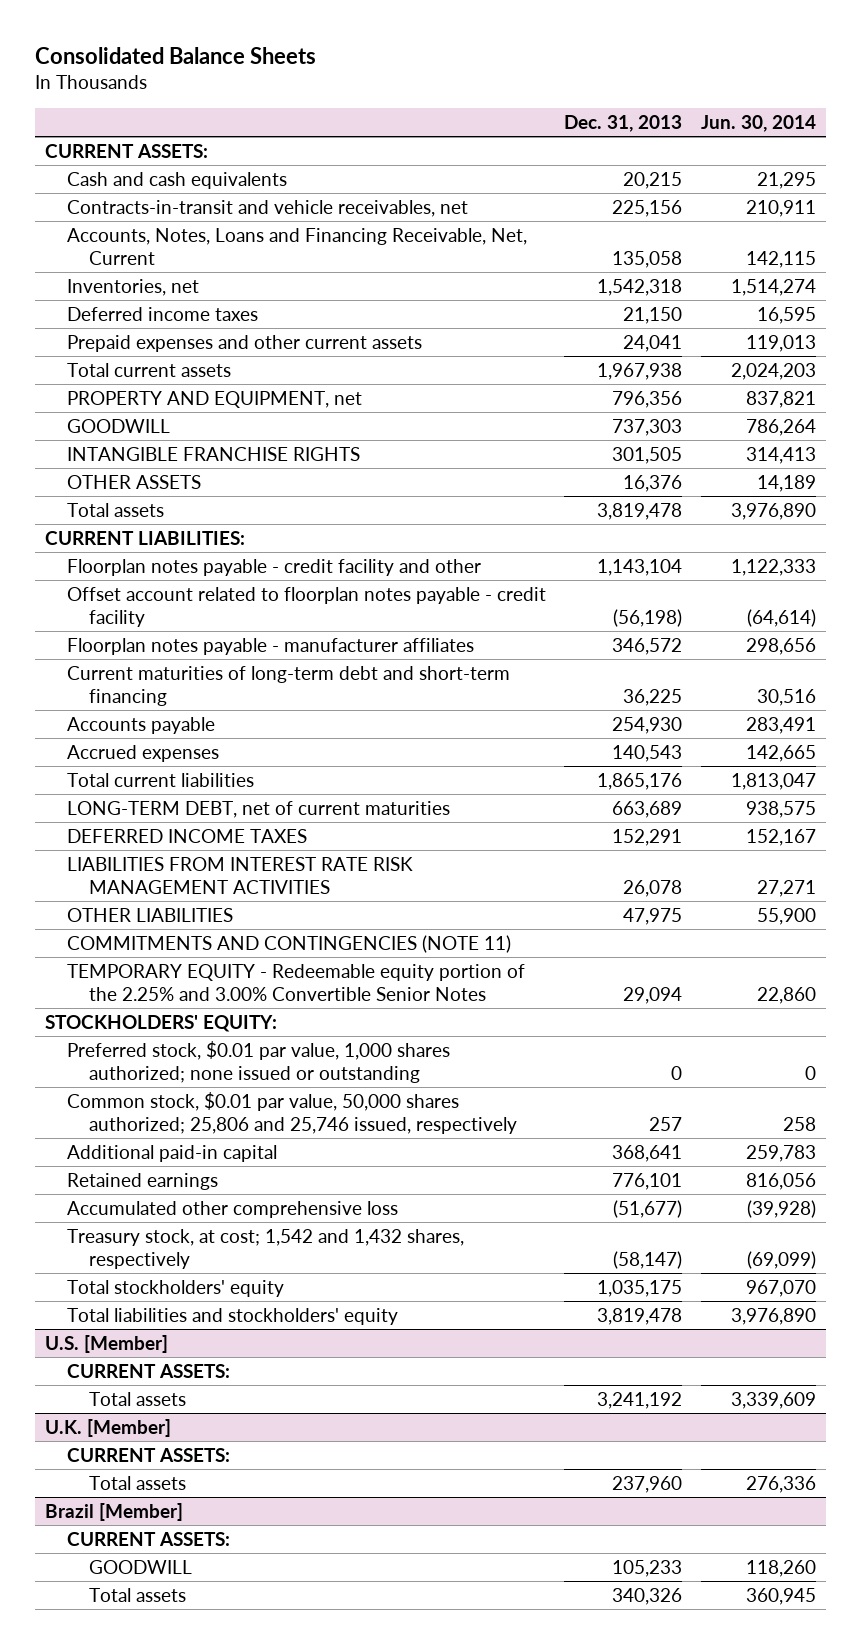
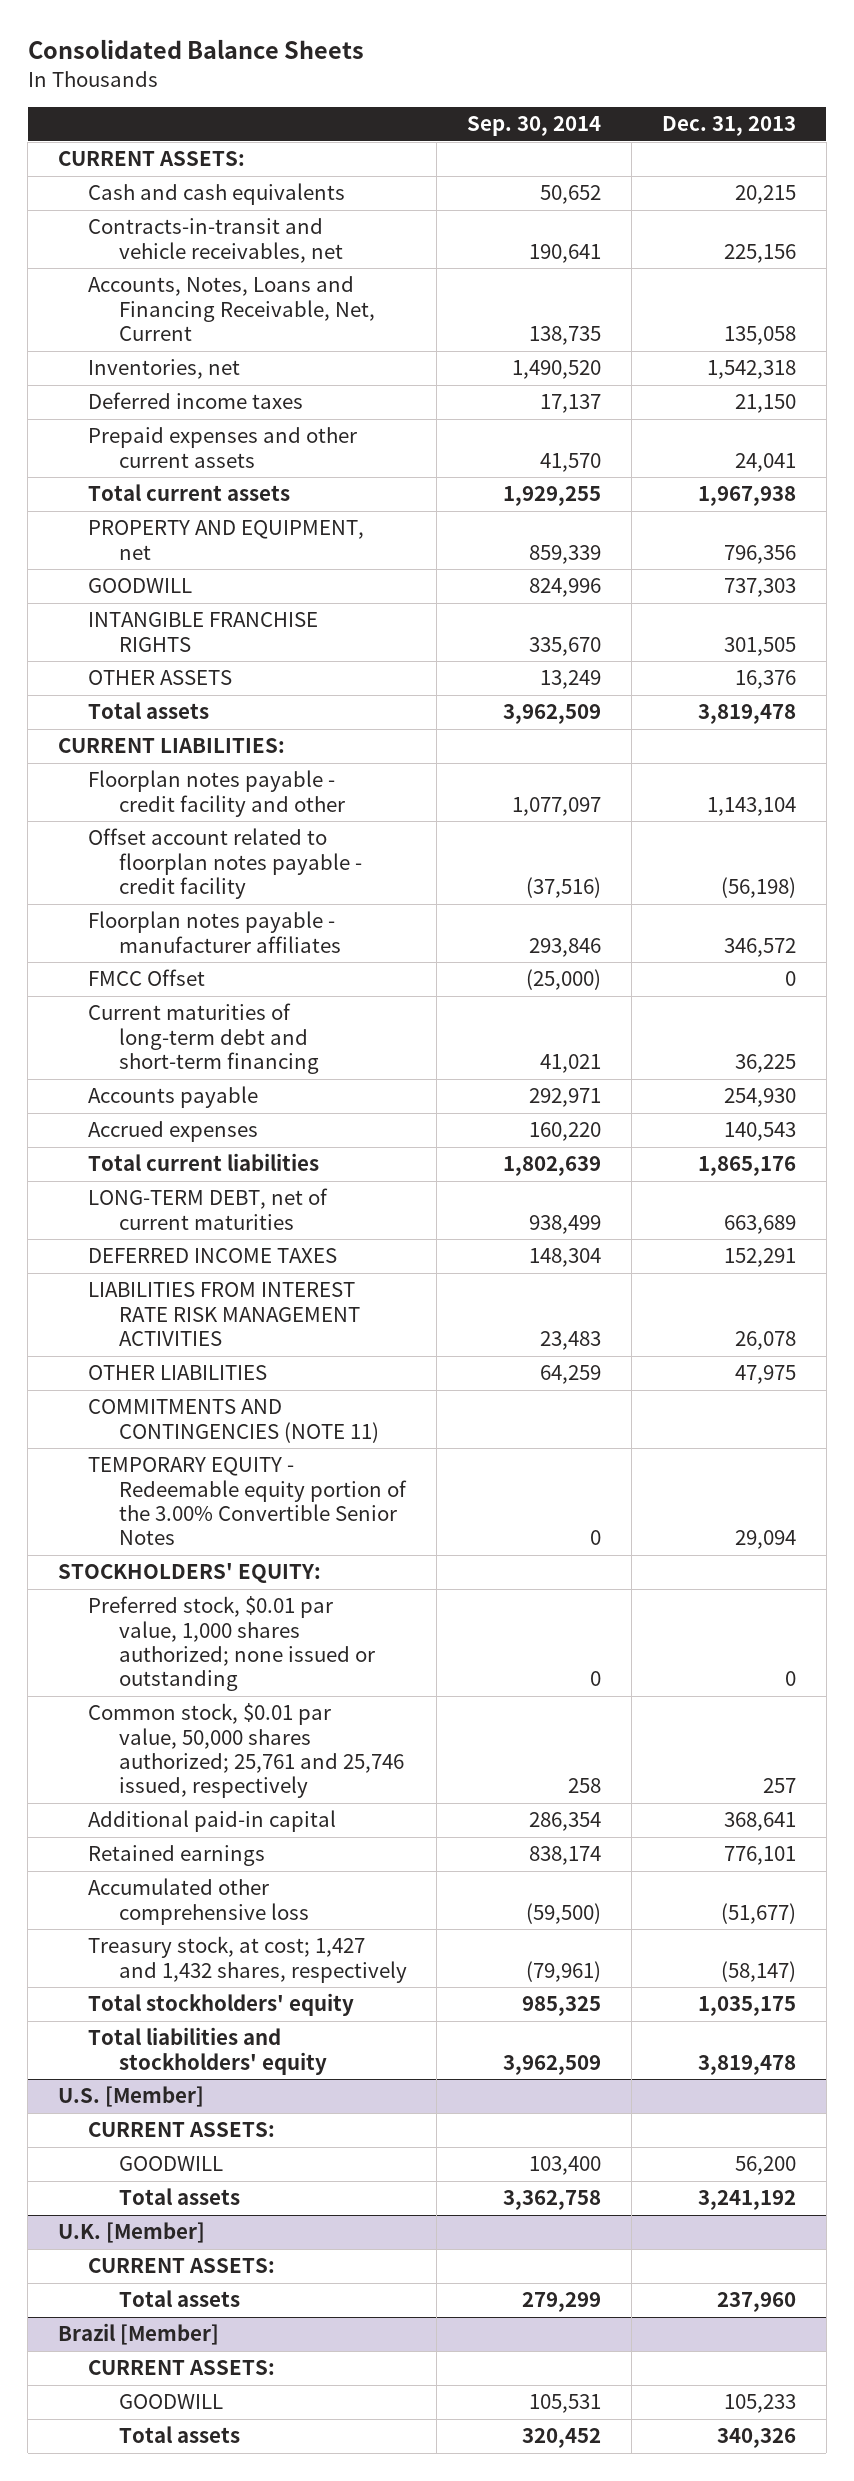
- | Dec. 31, 2013 | Jun. 30, 2014
+ | Sep. 30, 2014 | Dec. 31, 2013
+ FMCC Offset | (25,000) | 0
- TEMPORARY EQUITY - Redeemable equity portion of the 2.25% and 3.00% Convertible Senior Notes | 29,094 | 22,860
+ TEMPORARY EQUITY - Redeemable equity portion of the 3.00% Convertible Senior Notes | 0 | 29,094
- Common stock, $0.01 par value, 50,000 shares authorized; 25,806 and 25,746 issued, respectively | 257 | 258
+ Common stock, $0.01 par value, 50,000 shares authorized; 25,761 and 25,746 issued, respectively | 258 | 257
- Treasury stock, at cost; 1,542 and 1,432 shares, respectively | (58,147) | (69,099)
+ Treasury stock, at cost; 1,427 and 1,432 shares, respectively | (79,961) | (58,147)
@ U.S. [Member]
+ GOODWILL | 103,400 | 56,200

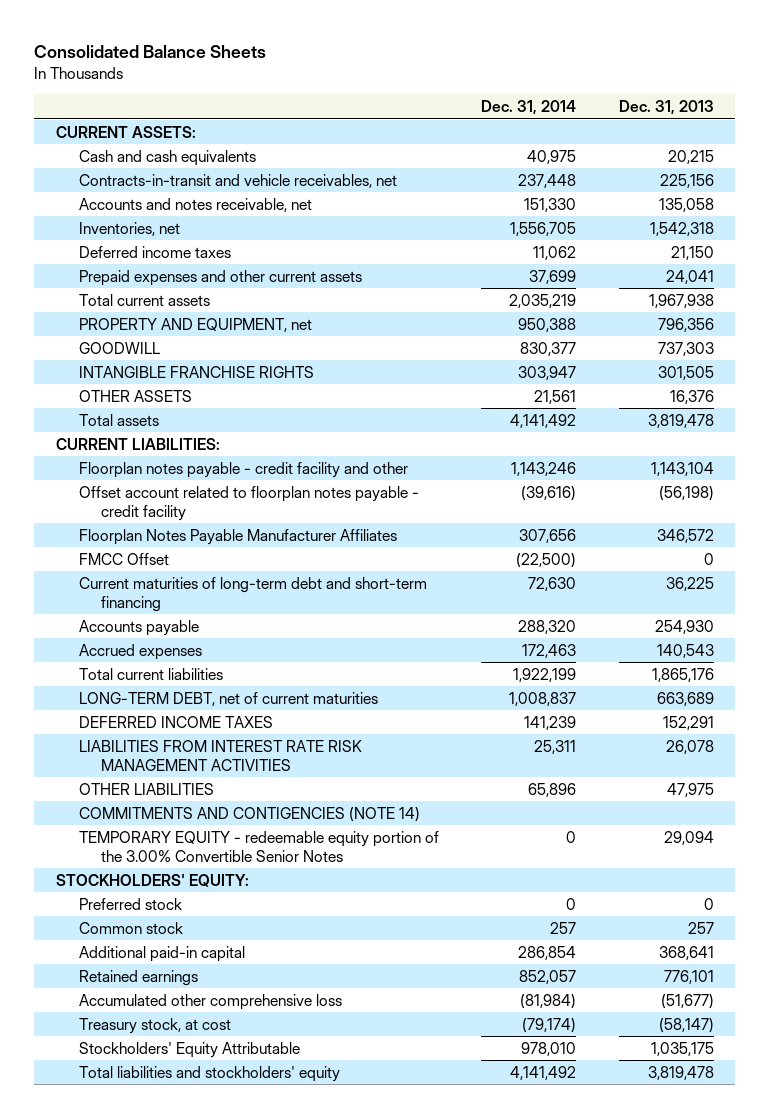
- | Sep. 30, 2014 | Dec. 31, 2013
+ | Dec. 31, 2014 | Dec. 31, 2013
- Accounts, Notes, Loans and Financing Receivable, Net, Current | 138,735 | 135,058
+ Accounts and notes receivable, net | 151,330 | 135,058
- Floorplan notes payable - manufacturer affiliates | 293,846 | 346,572
+ Floorplan Notes Payable Manufacturer Affiliates | 307,656 | 346,572
- COMMITMENTS AND CONTINGENCIES (NOTE 11)
- TEMPORARY EQUITY - Redeemable equity portion of the 3.00% Convertible Senior Notes | 0 | 29,094
+ COMMITMENTS AND CONTIGENCIES (NOTE 14)
+ TEMPORARY EQUITY - redeemable equity portion of the 3.00% Convertible Senior Notes | 0 | 29,094
- Preferred stock, $0.01 par value, 1,000 shares authorized; none issued or outstanding | 0 | 0
- Common stock, $0.01 par value, 50,000 shares authorized; 25,761 and 25,746 issued, respectively | 258 | 257
+ Preferred stock | 0 | 0
+ Common stock | 257 | 257
- Treasury stock, at cost; 1,427 and 1,432 shares, respectively | (79,961) | (58,147)
- Total stockholders' equity | 985,325 | 1,035,175
+ Treasury stock, at cost | (79,174) | (58,147)
+ Stockholders' Equity Attributable | 978,010 | 1,035,175
- U.S. [Member]
- CURRENT ASSETS:
- GOODWILL | 103,400 | 56,200
- Total assets | 3,362,758 | 3,241,192
- U.K. [Member]
- CURRENT ASSETS:
- Total assets | 279,299 | 237,960
- Brazil [Member]
- CURRENT ASSETS:
- GOODWILL | 105,531 | 105,233
- Total assets | 320,452 | 340,326

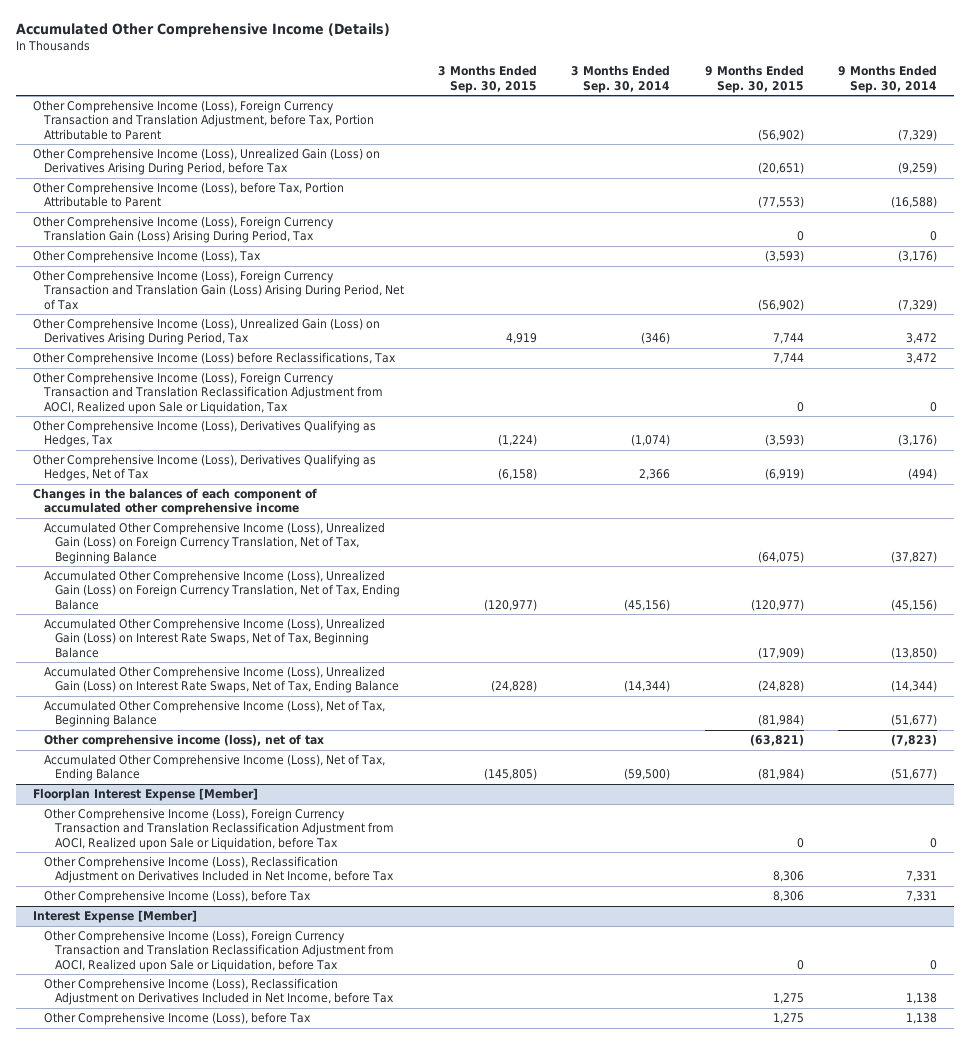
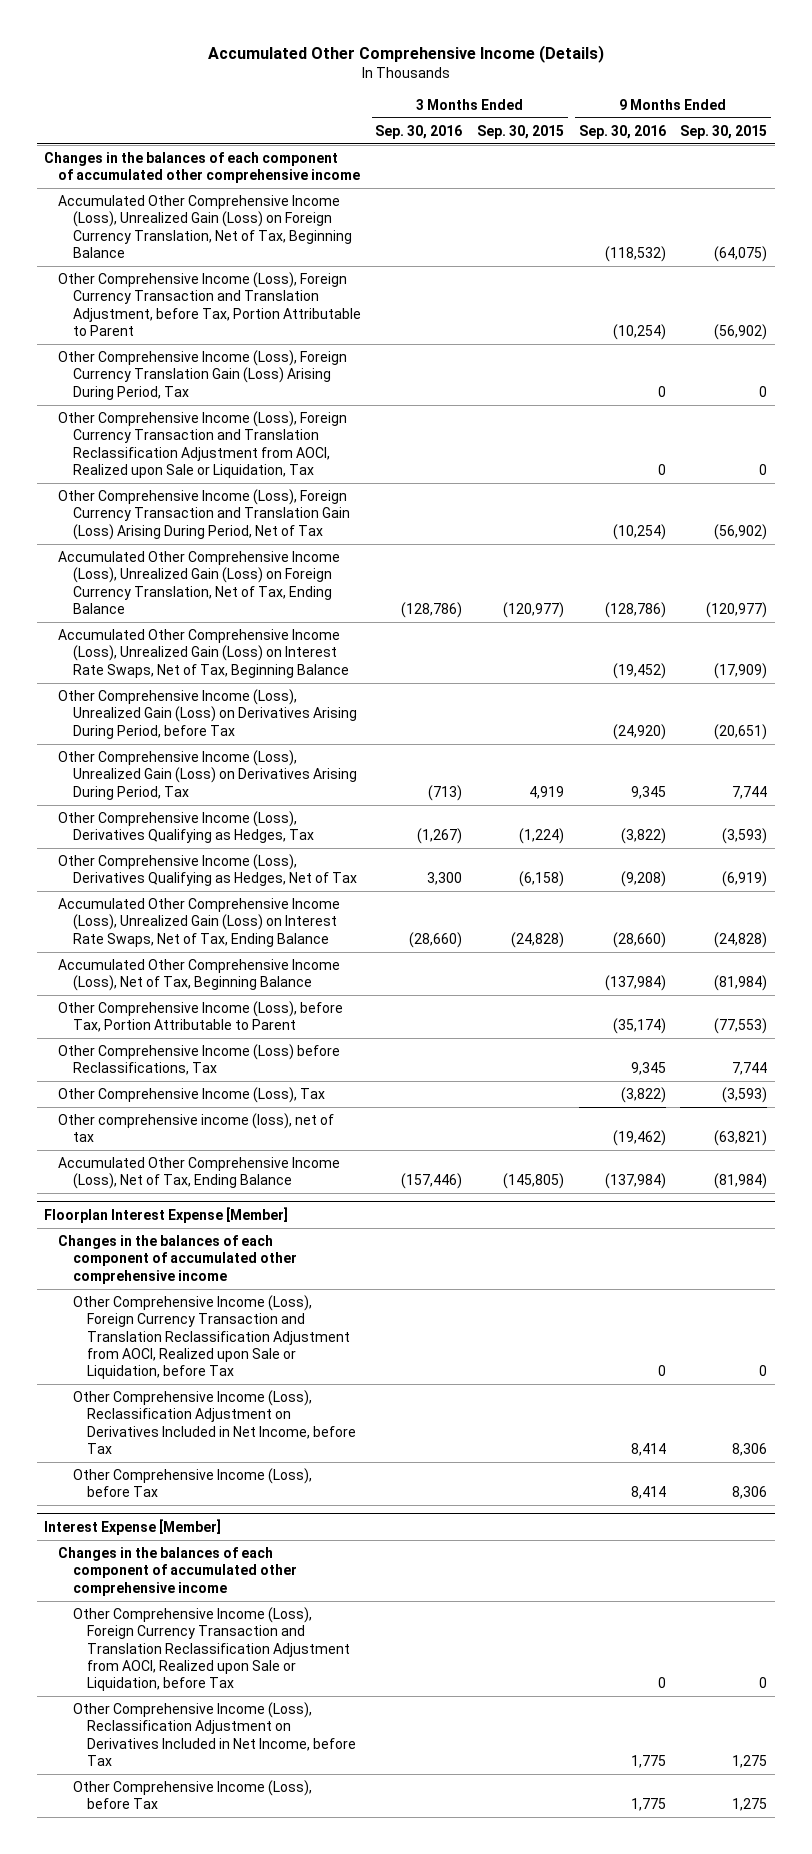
- | 3 Months Ended Sep. 30, 2015 | 3 Months Ended Sep. 30, 2014 | 9 Months Ended Sep. 30, 2015 | 9 Months Ended Sep. 30, 2014
+ | 3 Months Ended Sep. 30, 2016 | 3 Months Ended Sep. 30, 2015 | 9 Months Ended Sep. 30, 2016 | 9 Months Ended Sep. 30, 2015
moved up: Changes in the balances of each component of accumulated other comprehensive income
moved up: Accumulated Other Comprehensive Income (Loss), Unrealized Gain (Loss) on Foreign Currency Translation, Net of Tax, Beginning Balance | | | (118,532) | (64,075)
moved up: Other Comprehensive Income (Loss), Foreign Currency Transaction and Translation Reclassification Adjustment from AOCI, Realized upon Sale or Liquidation, Tax | | | 0 | 0
moved up: Accumulated Other Comprehensive Income (Loss), Unrealized Gain (Loss) on Foreign Currency Translation, Net of Tax, Ending Balance | (128,786) | (120,977) | (128,786) | (120,977)
moved up: Accumulated Other Comprehensive Income (Loss), Unrealized Gain (Loss) on Interest Rate Swaps, Net of Tax, Beginning Balance | | | (19,452) | (17,909)
moved down: Other Comprehensive Income (Loss), Unrealized Gain (Loss) on Derivatives Arising During Period, before Tax | | | (24,920) | (20,651)
moved down: Other Comprehensive Income (Loss), before Tax, Portion Attributable to Parent | | | (35,174) | (77,553)
moved down: Other Comprehensive Income (Loss) before Reclassifications, Tax | | | 9,345 | 7,744
moved down: Other Comprehensive Income (Loss), Tax | | | (3,822) | (3,593)
@ Floorplan Interest Expense [Member]
+ Changes in the balances of each component of accumulated other comprehensive income
@ Interest Expense [Member]
+ Changes in the balances of each component of accumulated other comprehensive income

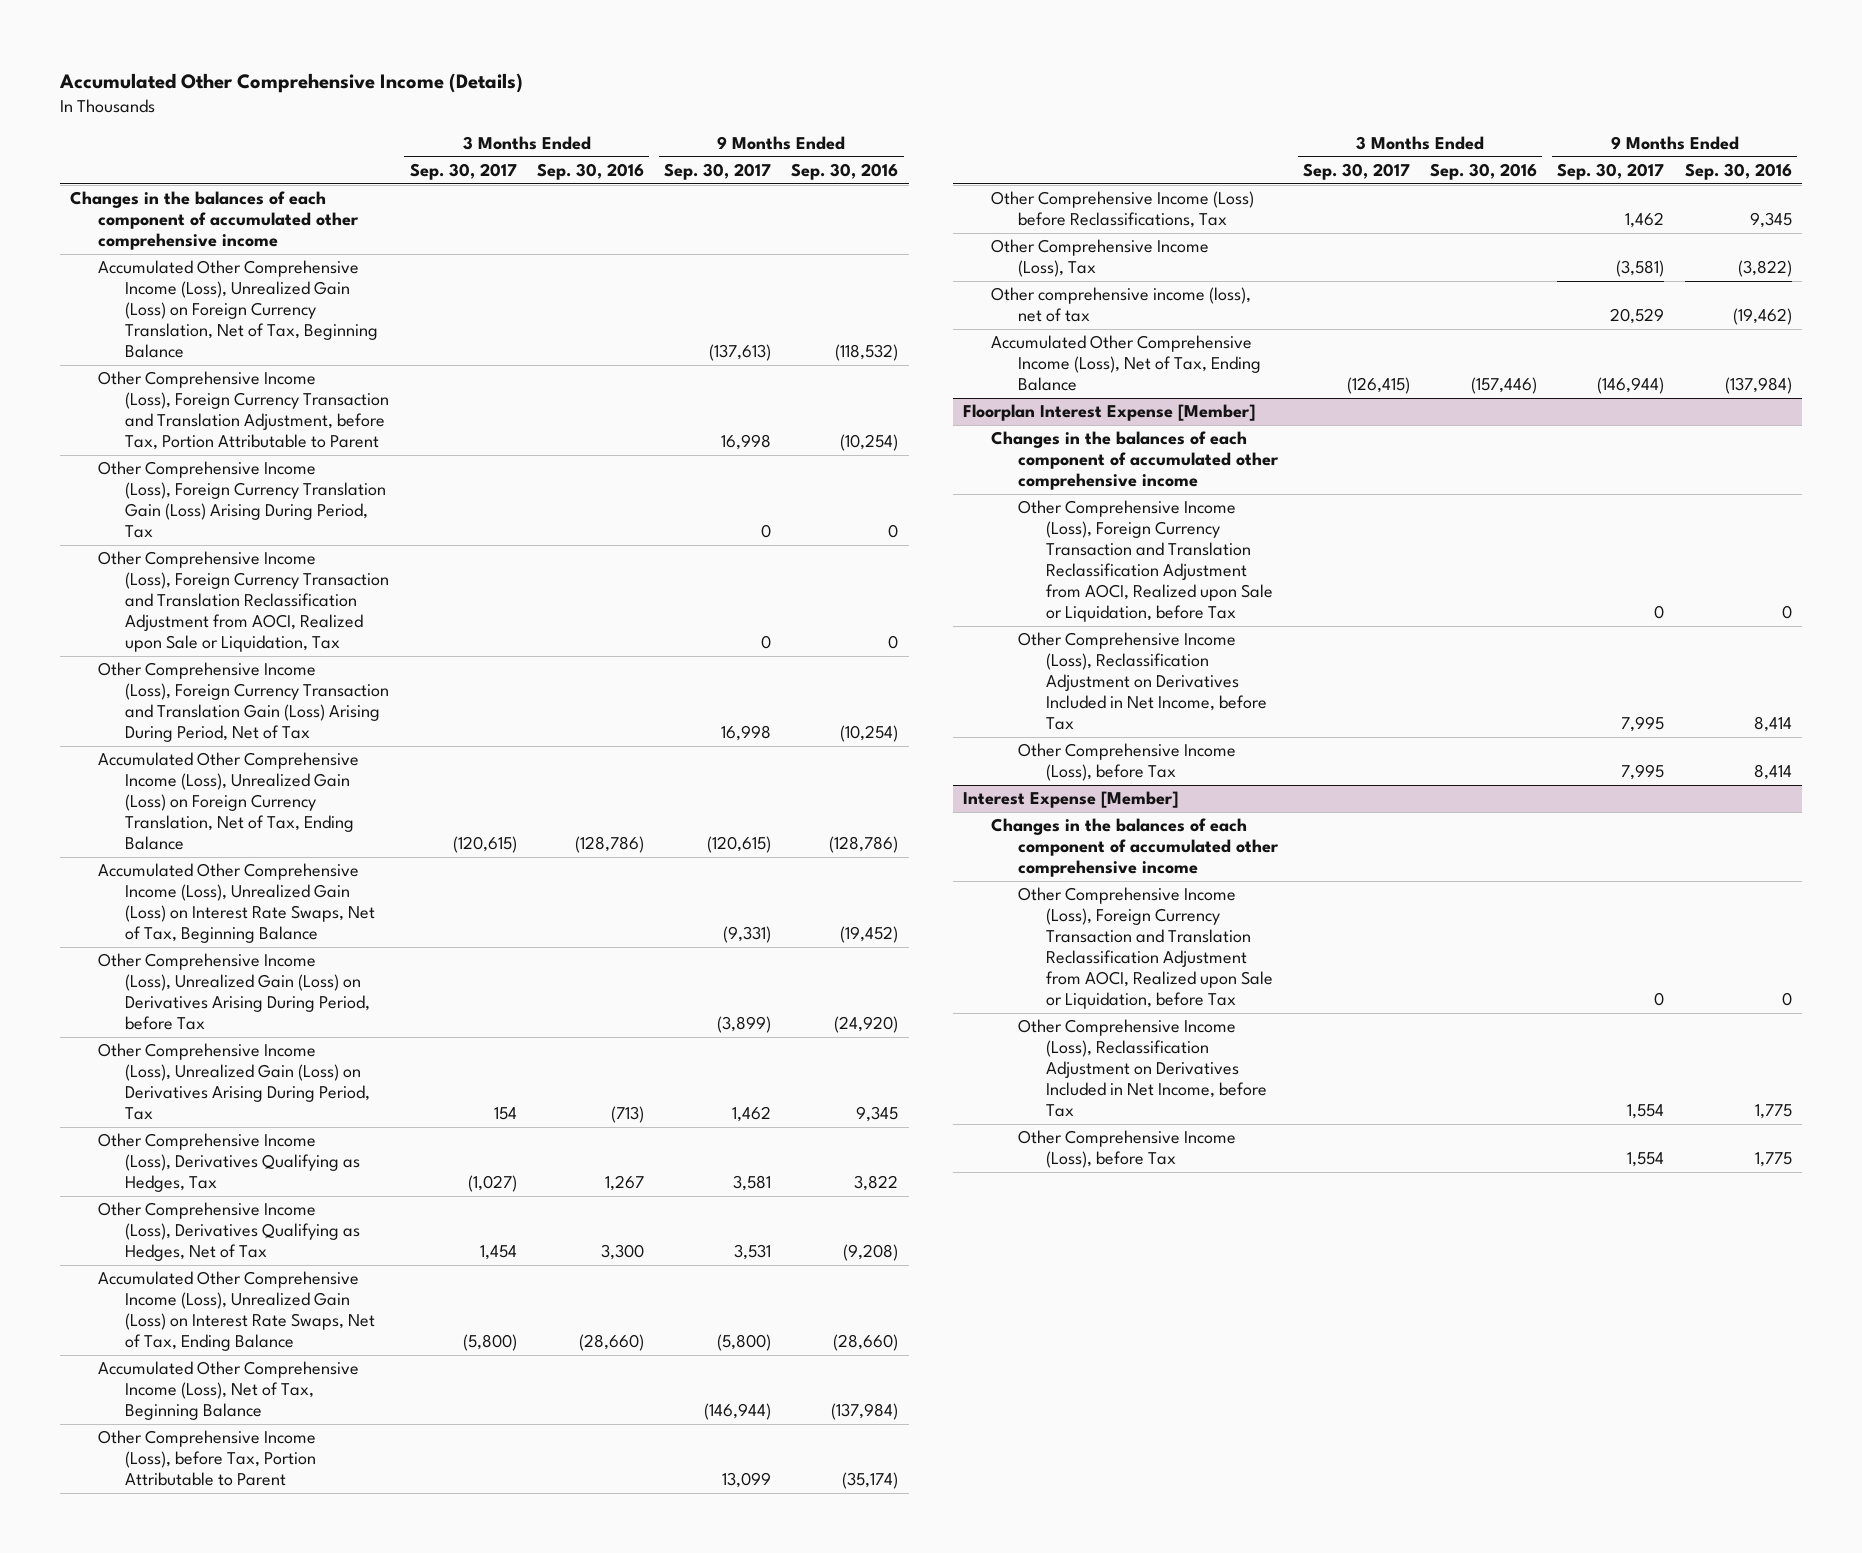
- | 3 Months Ended Sep. 30, 2016 | 3 Months Ended Sep. 30, 2015 | 9 Months Ended Sep. 30, 2016 | 9 Months Ended Sep. 30, 2015
+ | 3 Months Ended Sep. 30, 2017 | 3 Months Ended Sep. 30, 2016 | 9 Months Ended Sep. 30, 2017 | 9 Months Ended Sep. 30, 2016
- Other Comprehensive Income (Loss), Derivatives Qualifying as Hedges, Tax | (1,267) | (1,224) | (3,822) | (3,593)
+ Other Comprehensive Income (Loss), Derivatives Qualifying as Hedges, Tax | (1,027) | 1,267 | 3,581 | 3,822

